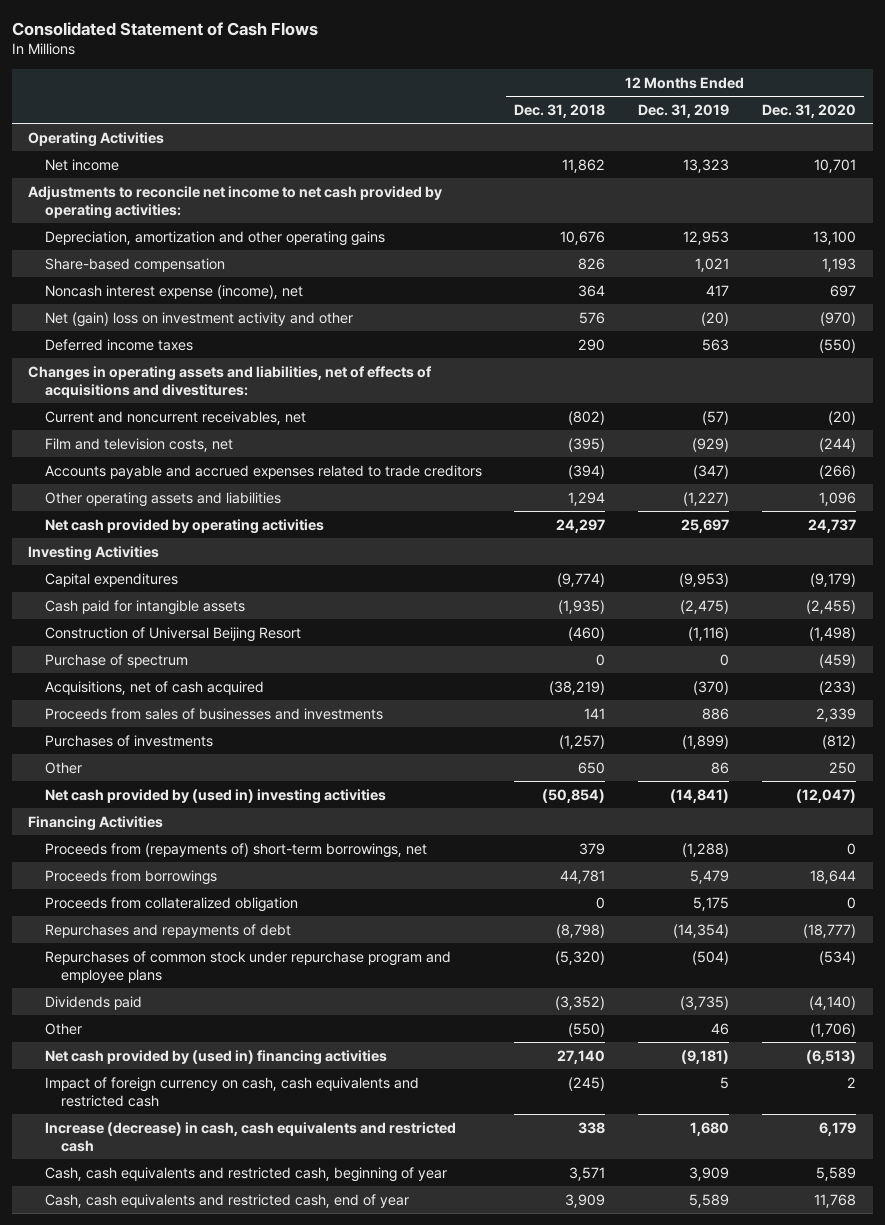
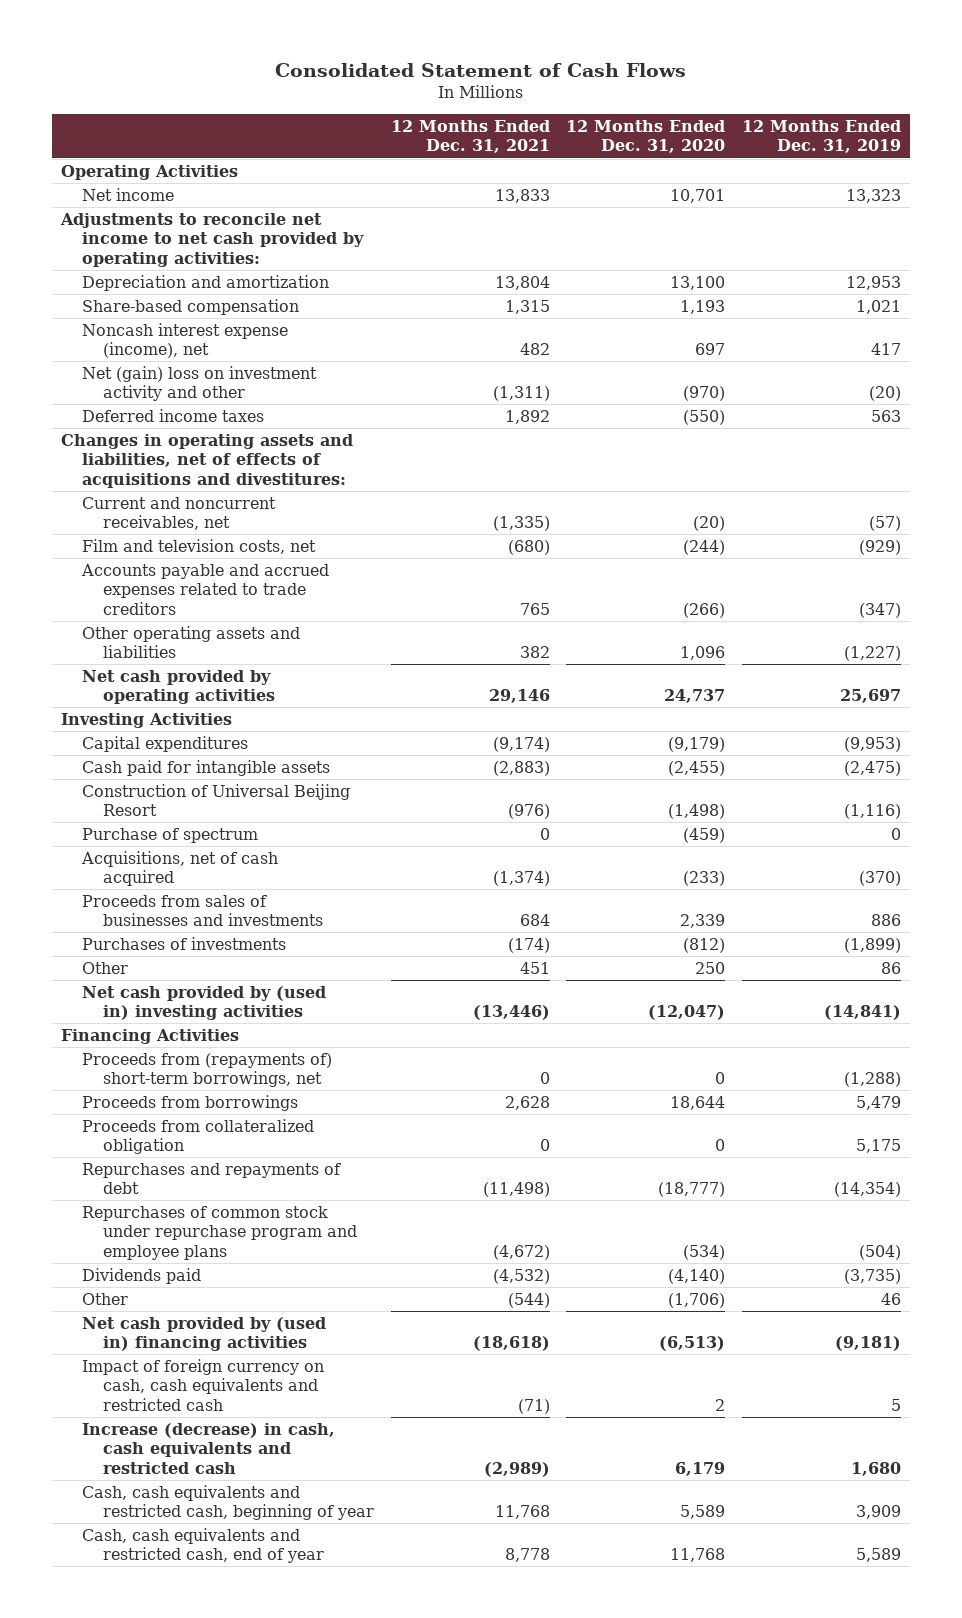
- | 12 Months Ended Dec. 31, 2018 | 12 Months Ended Dec. 31, 2019 | 12 Months Ended Dec. 31, 2020
+ | 12 Months Ended Dec. 31, 2021 | 12 Months Ended Dec. 31, 2020 | 12 Months Ended Dec. 31, 2019
- Depreciation, amortization and other operating gains | 10,676 | 12,953 | 13,100
+ Depreciation and amortization | 13,804 | 13,100 | 12,953

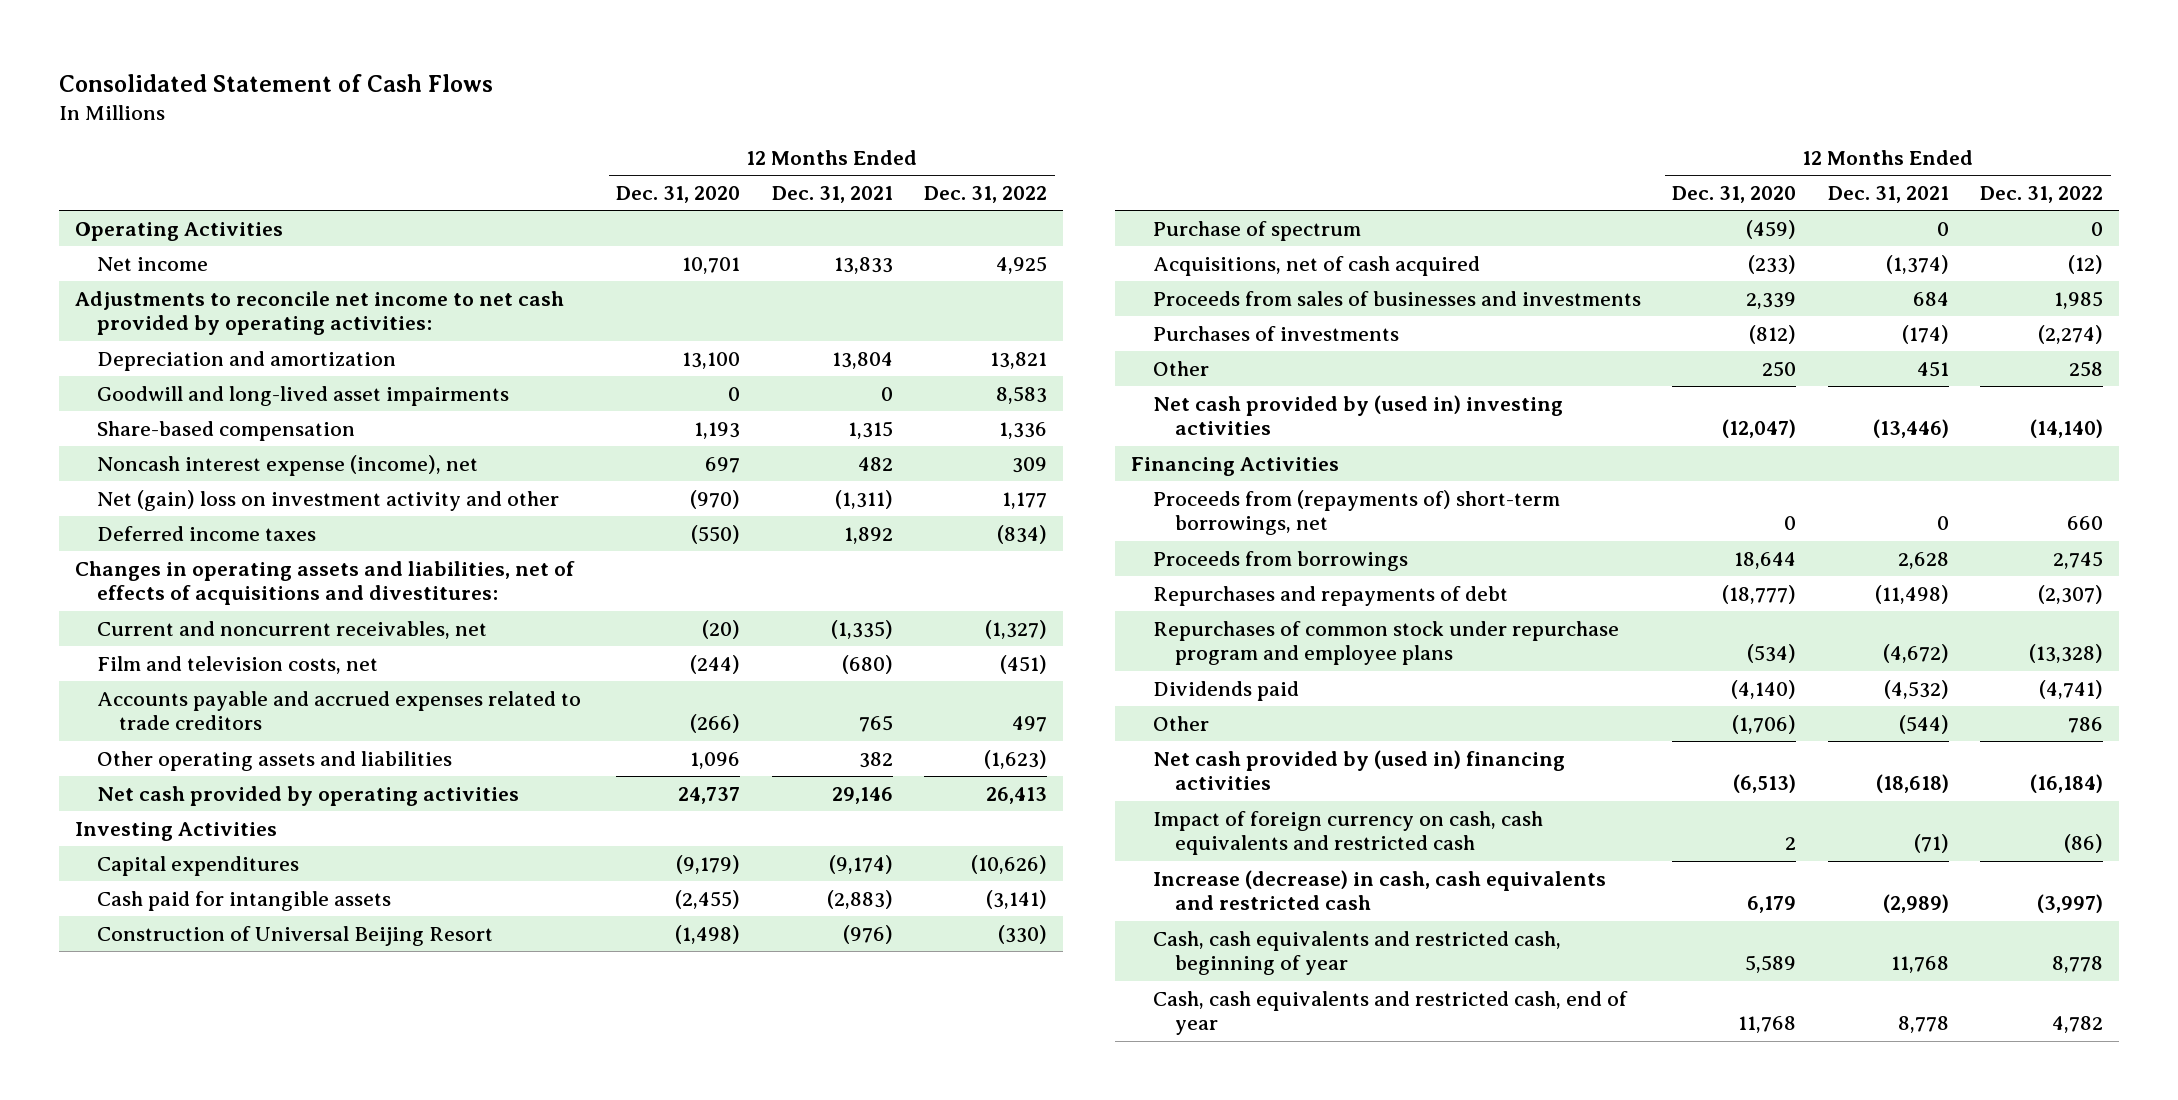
- | 12 Months Ended Dec. 31, 2021 | 12 Months Ended Dec. 31, 2020 | 12 Months Ended Dec. 31, 2019
+ | 12 Months Ended Dec. 31, 2020 | 12 Months Ended Dec. 31, 2021 | 12 Months Ended Dec. 31, 2022
+ Goodwill and long-lived asset impairments | 0 | 0 | 8,583
- Proceeds from collateralized obligation | 0 | 0 | 5,175

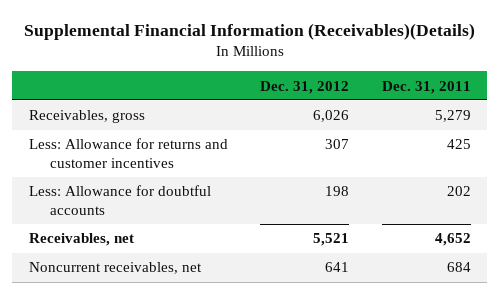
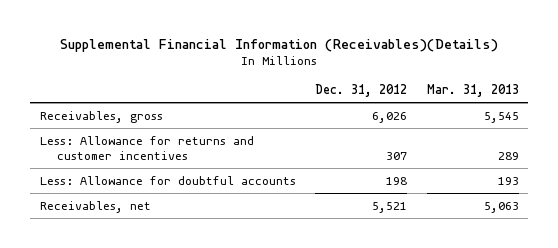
- | Dec. 31, 2012 | Dec. 31, 2011
+ | Dec. 31, 2012 | Mar. 31, 2013
- Noncurrent receivables, net | 641 | 684

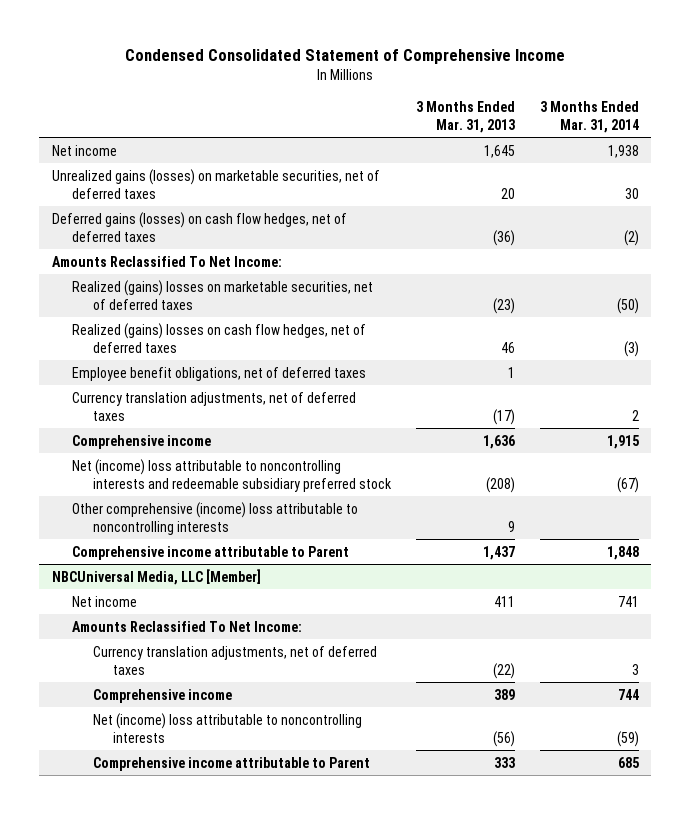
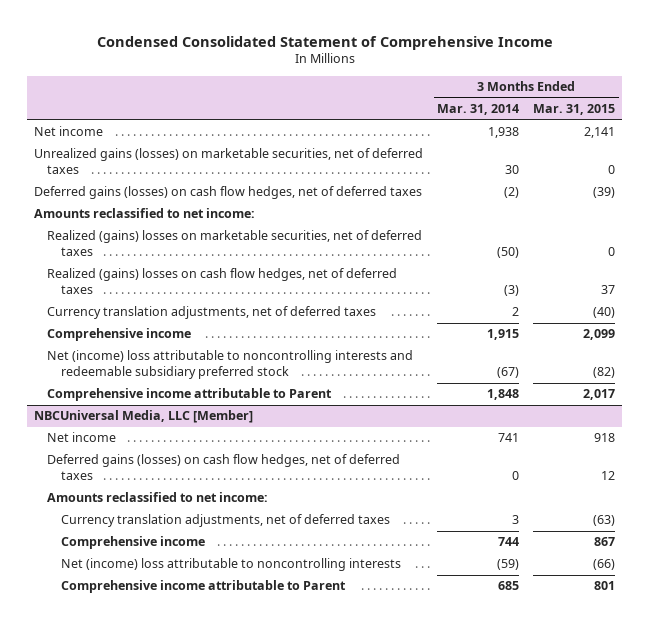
- | 3 Months Ended Mar. 31, 2013 | 3 Months Ended Mar. 31, 2014
+ | 3 Months Ended Mar. 31, 2014 | 3 Months Ended Mar. 31, 2015
- Amounts Reclassified To Net Income:
+ Amounts reclassified to net income:
- Employee benefit obligations, net of deferred taxes | 1 |
- Other comprehensive (income) loss attributable to noncontrolling interests | 9 |
@ NBCUniversal Media, LLC [Member]
- Amounts Reclassified To Net Income:
+ Deferred gains (losses) on cash flow hedges, net of deferred taxes | 0 | 12
+ Amounts reclassified to net income:

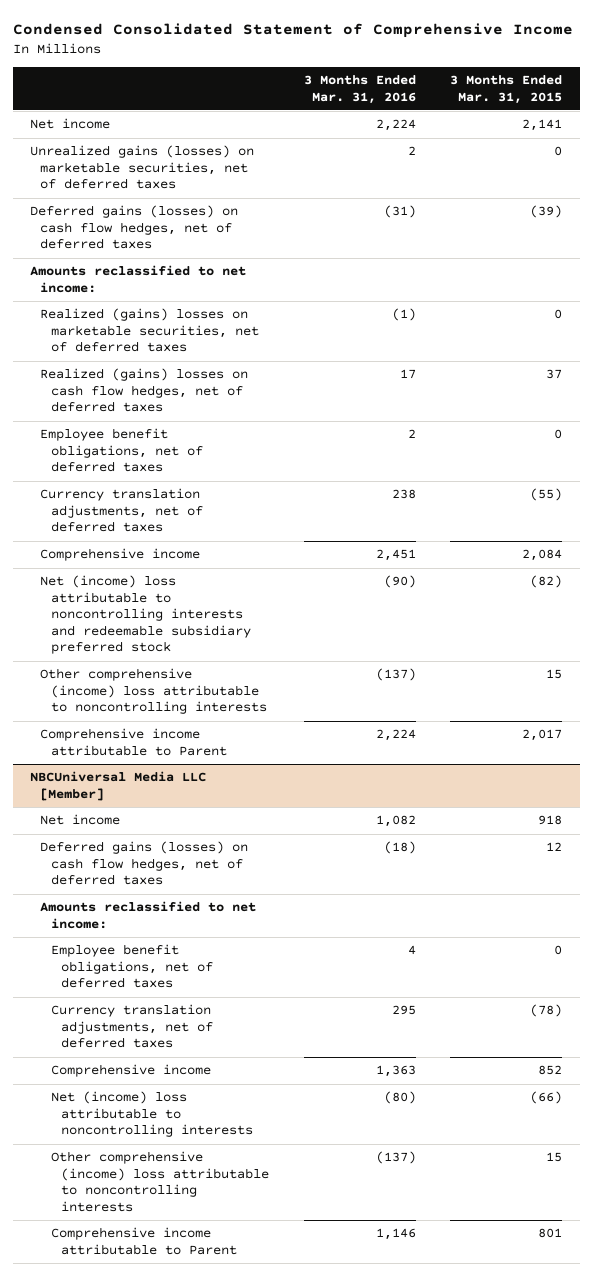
- | 3 Months Ended Mar. 31, 2014 | 3 Months Ended Mar. 31, 2015
+ | 3 Months Ended Mar. 31, 2016 | 3 Months Ended Mar. 31, 2015
- Currency translation adjustments, net of deferred taxes | 2 | (40)
- Comprehensive income | 1,915 | 2,099
+ Employee benefit obligations, net of deferred taxes | 2 | 0
+ Currency translation adjustments, net of deferred taxes | 238 | (55)
+ Comprehensive income | 2,451 | 2,084
+ Other comprehensive (income) loss attributable to noncontrolling interests | (137) | 15
- NBCUniversal Media, LLC [Member]
+ NBCUniversal Media LLC [Member]
- Currency translation adjustments, net of deferred taxes | 3 | (63)
- Comprehensive income | 744 | 867
+ Employee benefit obligations, net of deferred taxes | 4 | 0
+ Currency translation adjustments, net of deferred taxes | 295 | (78)
+ Comprehensive income | 1,363 | 852
+ Other comprehensive (income) loss attributable to noncontrolling interests | (137) | 15

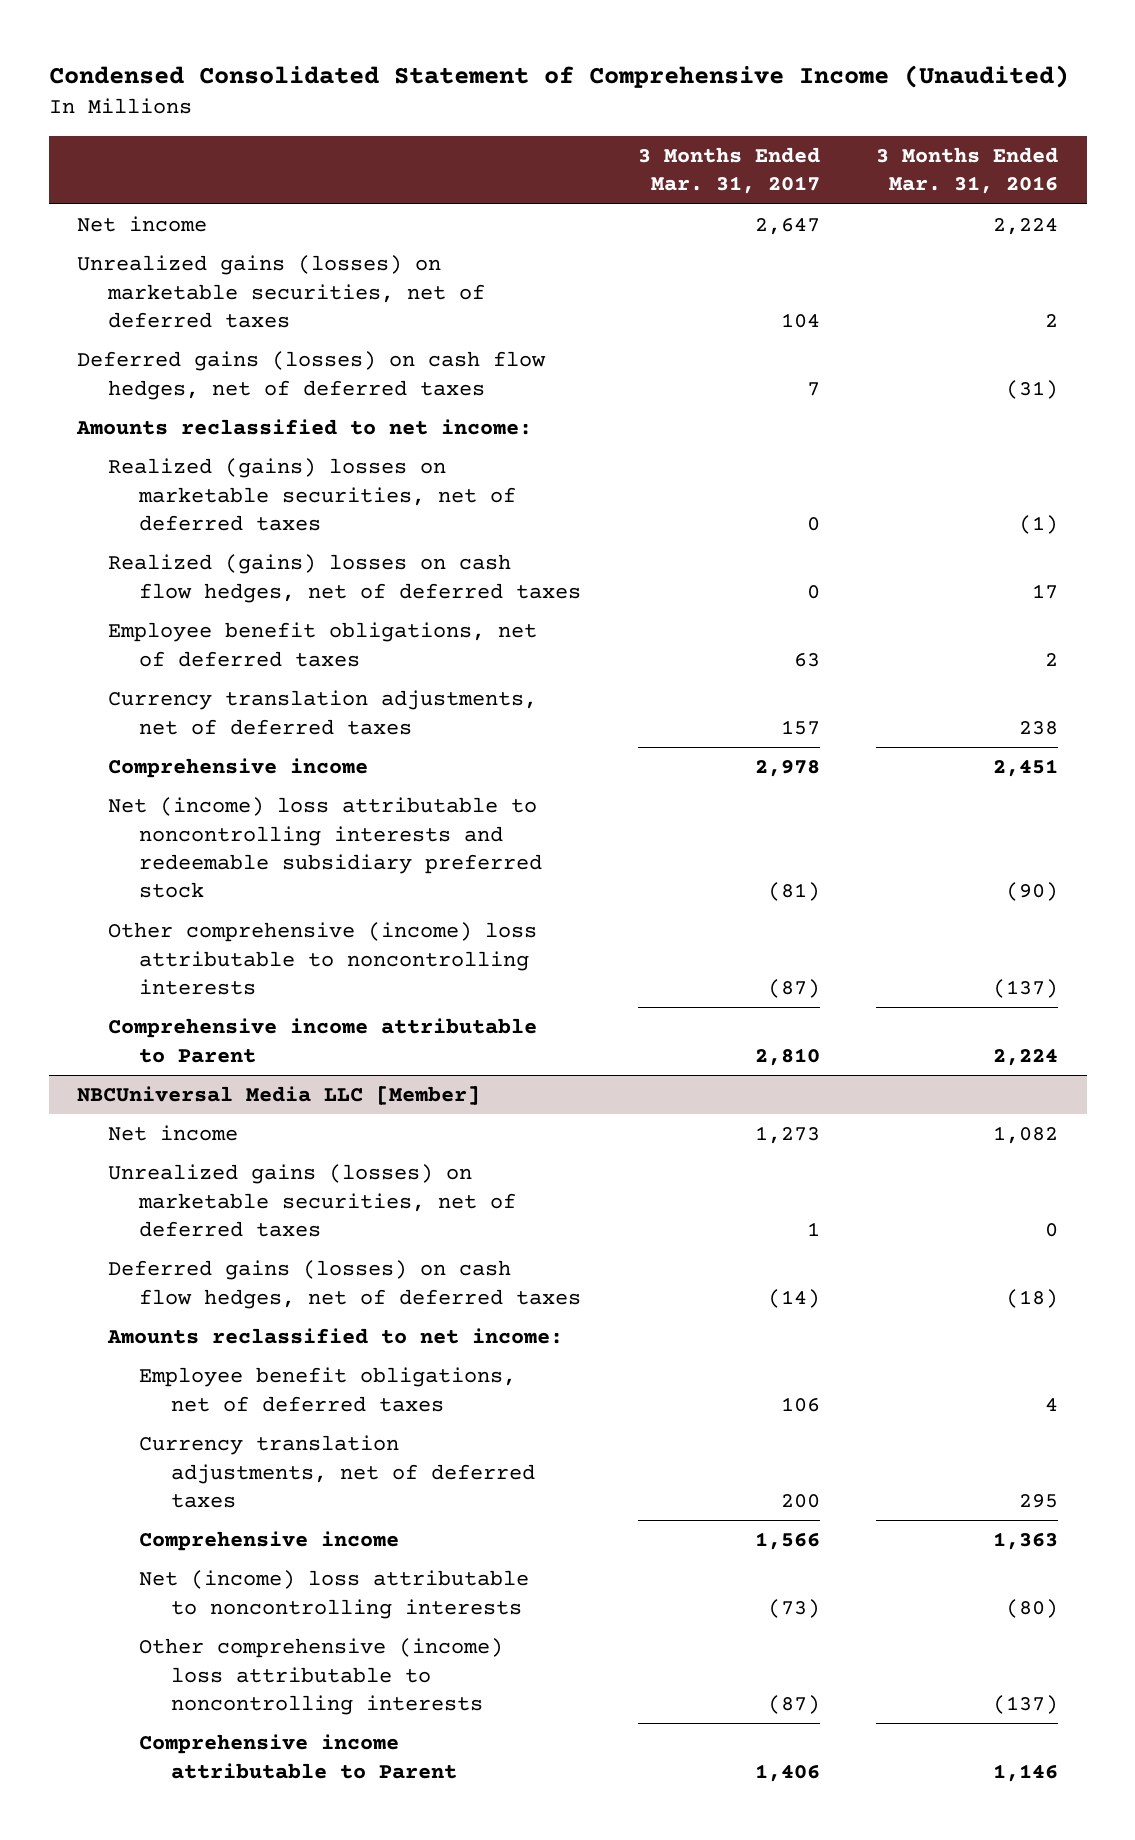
- Condensed Consolidated Statement of Comprehensive Income
+ Condensed Consolidated Statement of Comprehensive Income (Unaudited)
- | 3 Months Ended Mar. 31, 2016 | 3 Months Ended Mar. 31, 2015
+ | 3 Months Ended Mar. 31, 2017 | 3 Months Ended Mar. 31, 2016
@ NBCUniversal Media LLC [Member]
+ Unrealized gains (losses) on marketable securities, net of deferred taxes | 1 | 0

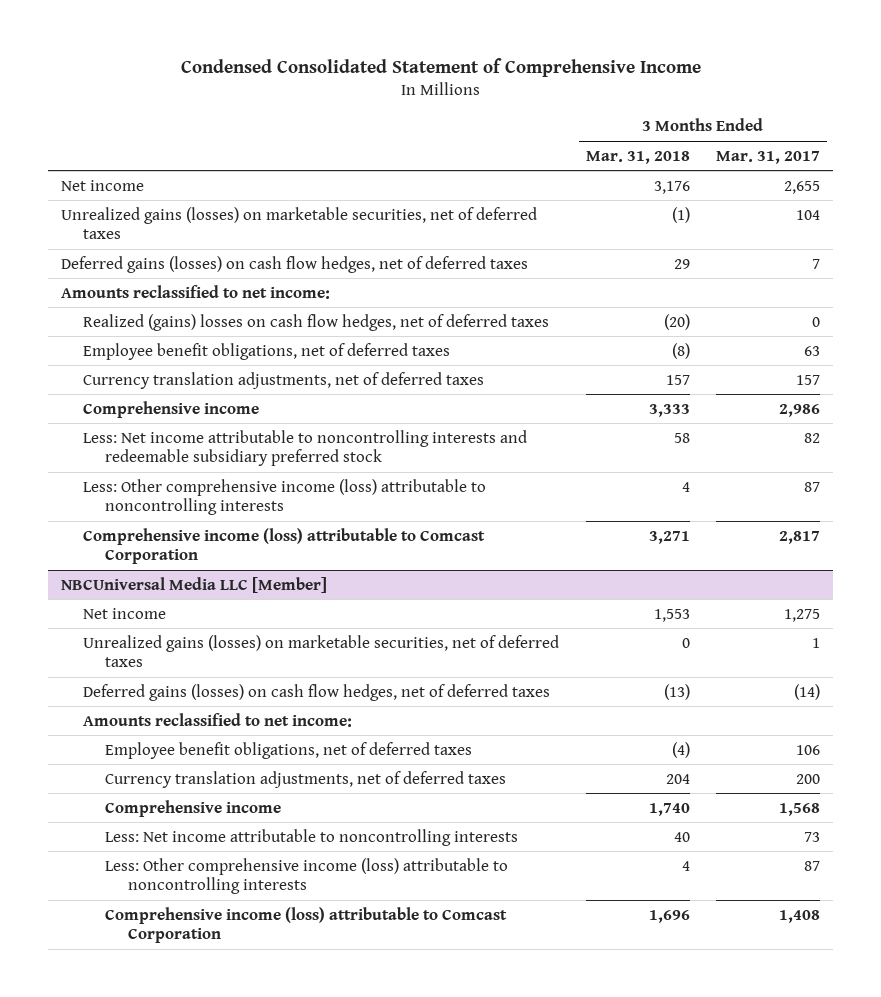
- Condensed Consolidated Statement of Comprehensive Income (Unaudited)
+ Condensed Consolidated Statement of Comprehensive Income
- | 3 Months Ended Mar. 31, 2017 | 3 Months Ended Mar. 31, 2016
+ | 3 Months Ended Mar. 31, 2018 | 3 Months Ended Mar. 31, 2017
- Net income | 2,647 | 2,224
+ Net income | 3,176 | 2,655
- Realized (gains) losses on marketable securities, net of deferred taxes | 0 | (1)
- Comprehensive income | 2,978 | 2,451
- Net (income) loss attributable to noncontrolling interests and redeemable subsidiary preferred stock | (81) | (90)
- Other comprehensive (income) loss attributable to noncontrolling interests | (87) | (137)
- Comprehensive income attributable to Parent | 2,810 | 2,224
+ Comprehensive income | 3,333 | 2,986
+ Less: Net income attributable to noncontrolling interests and redeemable subsidiary preferred stock | 58 | 82
+ Less: Other comprehensive income (loss) attributable to noncontrolling interests | 4 | 87
+ Comprehensive income (loss) attributable to Comcast Corporation | 3,271 | 2,817
@ NBCUniversal Media LLC [Member]
- Net income | 1,273 | 1,082
+ Net income | 1,553 | 1,275
- Comprehensive income | 1,566 | 1,363
- Net (income) loss attributable to noncontrolling interests | (73) | (80)
- Other comprehensive (income) loss attributable to noncontrolling interests | (87) | (137)
- Comprehensive income attributable to Parent | 1,406 | 1,146
+ Comprehensive income | 1,740 | 1,568
+ Less: Net income attributable to noncontrolling interests | 40 | 73
+ Less: Other comprehensive income (loss) attributable to noncontrolling interests | 4 | 87
+ Comprehensive income (loss) attributable to Comcast Corporation | 1,696 | 1,408

